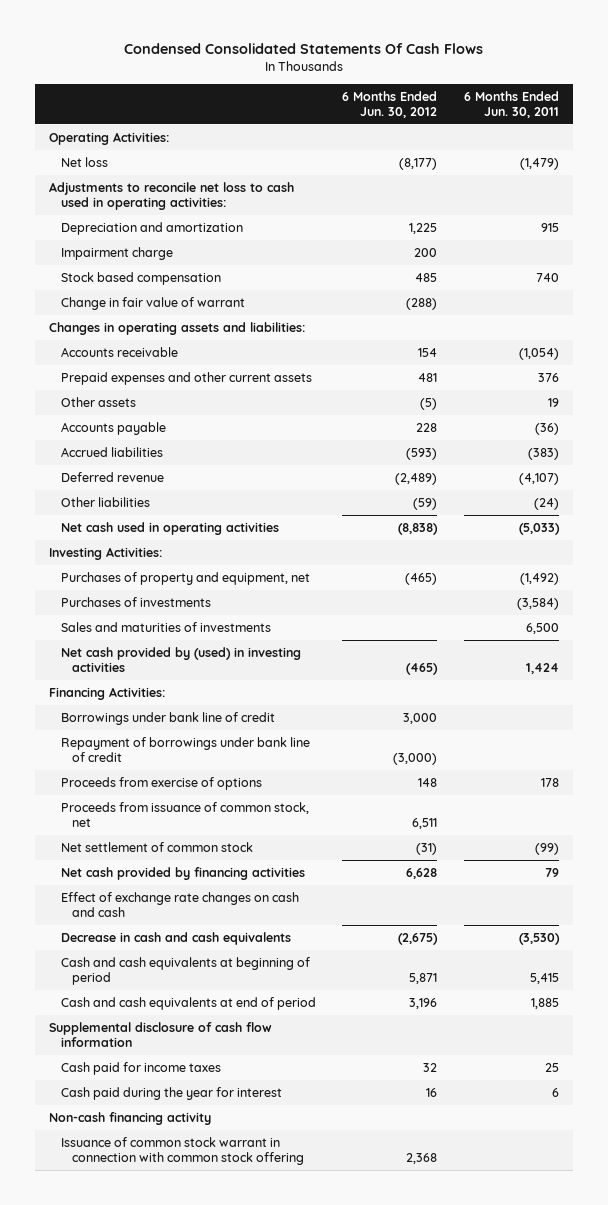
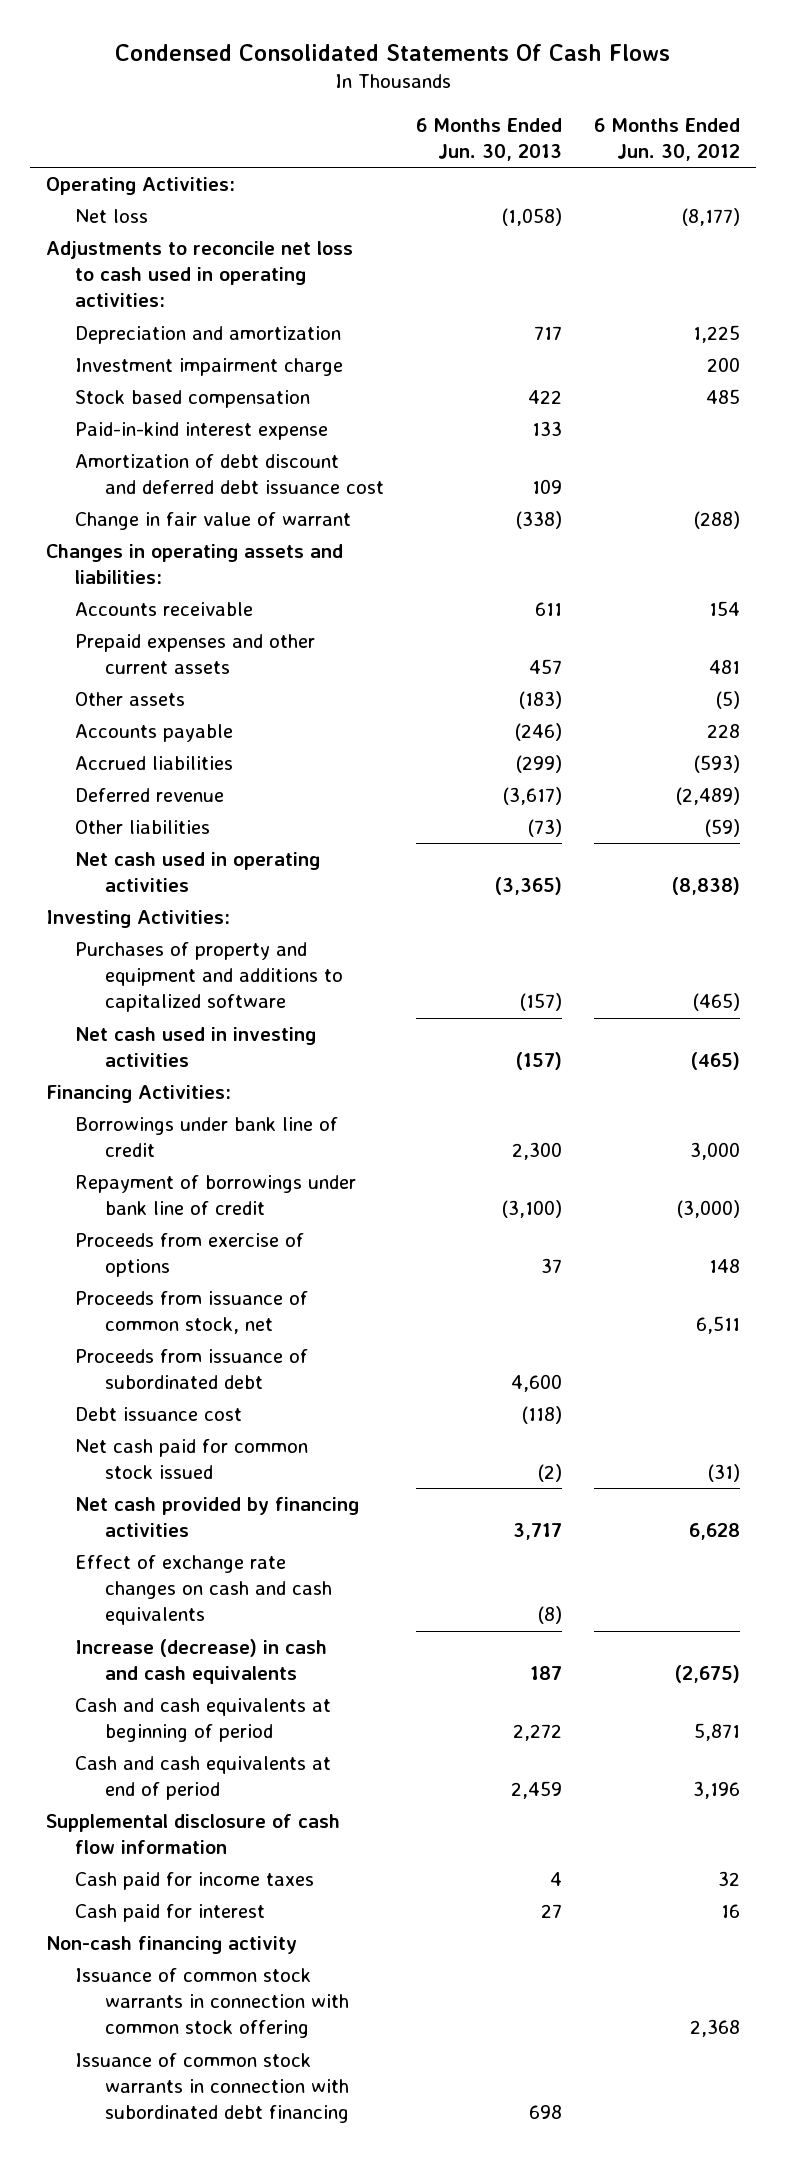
- | 6 Months Ended Jun. 30, 2012 | 6 Months Ended Jun. 30, 2011
+ | 6 Months Ended Jun. 30, 2013 | 6 Months Ended Jun. 30, 2012
- Impairment charge | 200 |
+ Investment impairment charge | | 200
+ Paid-in-kind interest expense | 133 |
+ Amortization of debt discount and deferred debt issuance cost | 109 |
- Purchases of property and equipment, net | (465) | (1,492)
- Purchases of investments | | (3,584)
- Sales and maturities of investments | | 6,500
- Net cash provided by (used) in investing activities | (465) | 1,424
+ Purchases of property and equipment and additions to capitalized software | (157) | (465)
+ Net cash used in investing activities | (157) | (465)
- Net settlement of common stock | (31) | (99)
+ Proceeds from issuance of subordinated debt | 4,600 |
+ Debt issuance cost | (118) |
+ Net cash paid for common stock issued | (2) | (31)
- Effect of exchange rate changes on cash and cash
- Decrease in cash and cash equivalents | (2,675) | (3,530)
+ Effect of exchange rate changes on cash and cash equivalents | (8) |
+ Increase (decrease) in cash and cash equivalents | 187 | (2,675)
- Cash paid during the year for interest | 16 | 6
+ Cash paid for interest | 27 | 16
- Issuance of common stock warrant in connection with common stock offering | 2,368 |
+ Issuance of common stock warrants in connection with common stock offering | | 2,368
+ Issuance of common stock warrants in connection with subordinated debt financing | 698 |

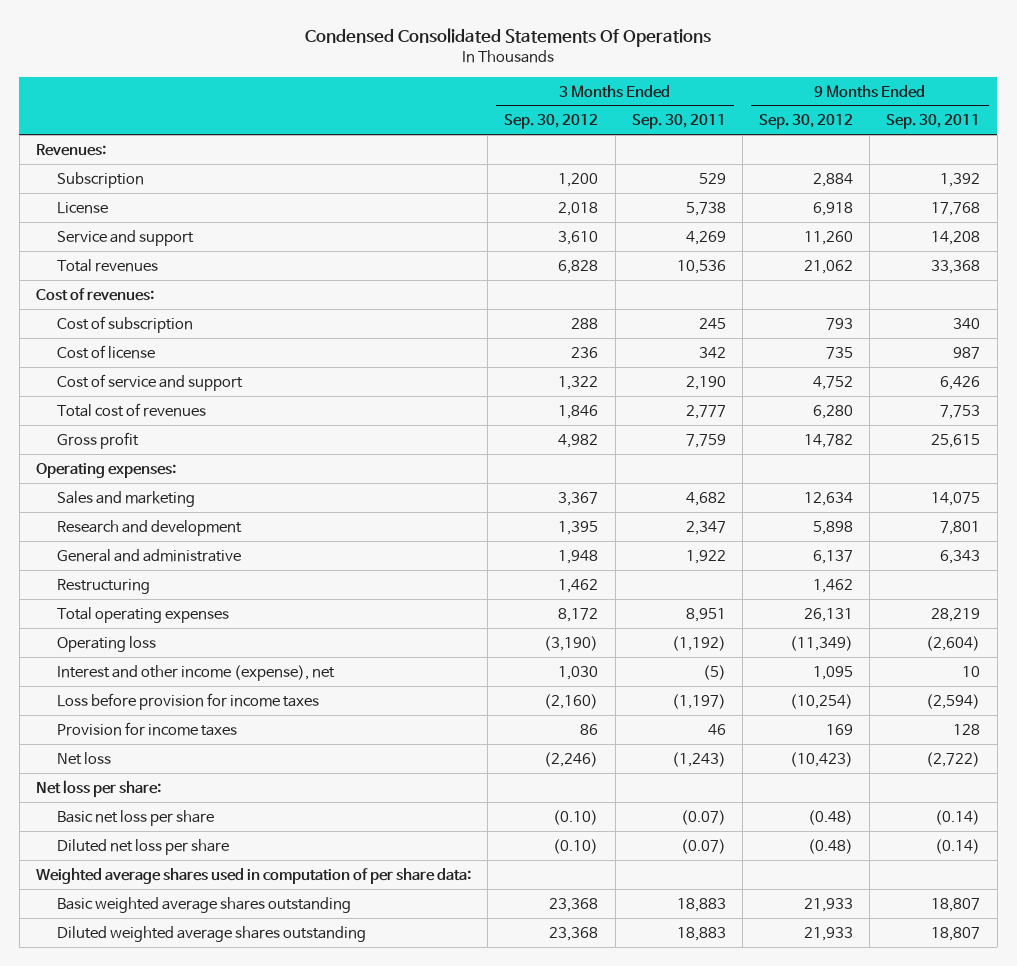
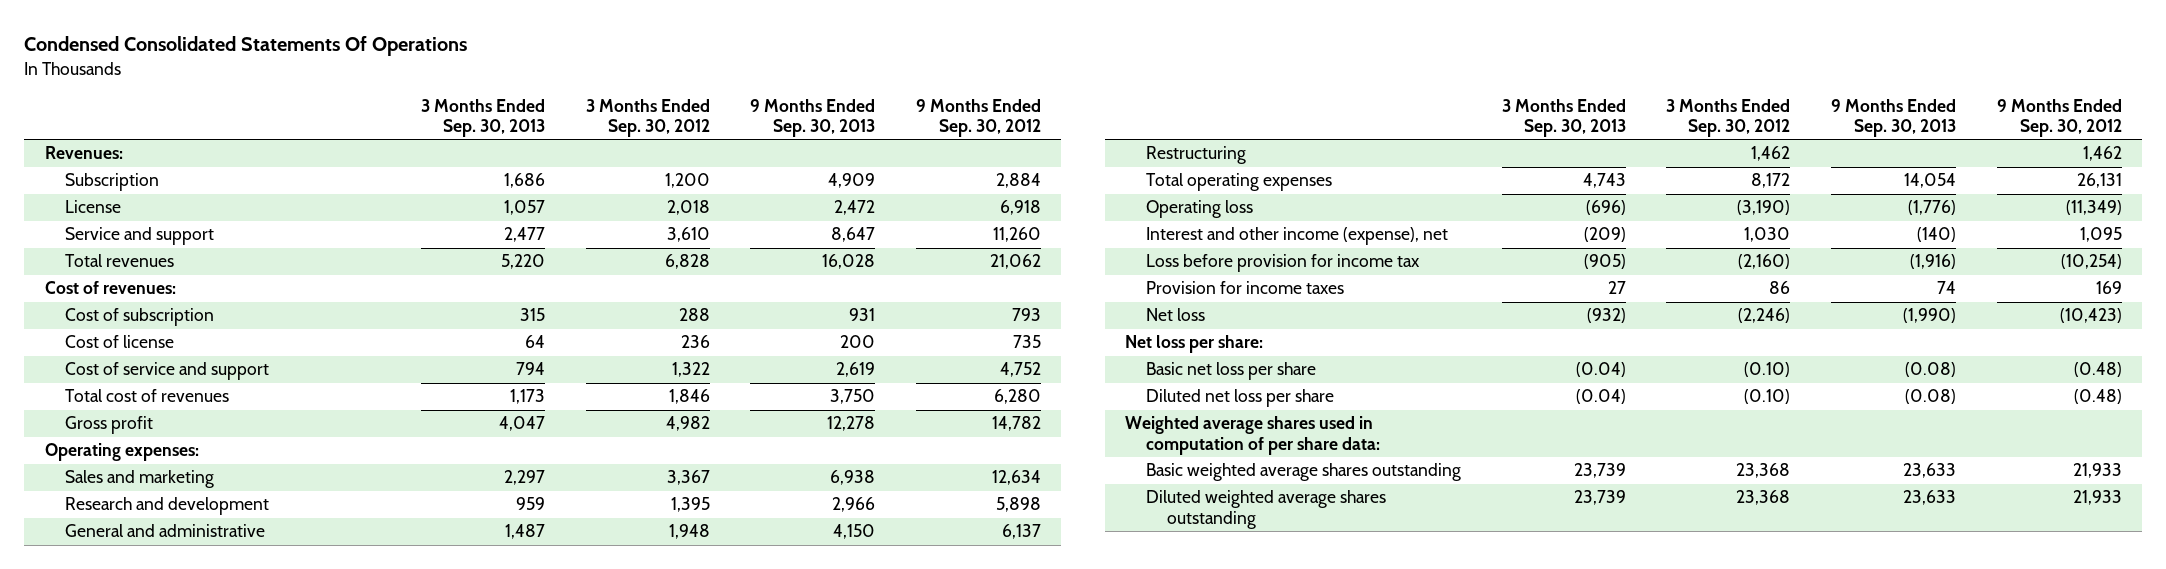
- | 3 Months Ended Sep. 30, 2012 | 3 Months Ended Sep. 30, 2011 | 9 Months Ended Sep. 30, 2012 | 9 Months Ended Sep. 30, 2011
+ | 3 Months Ended Sep. 30, 2013 | 3 Months Ended Sep. 30, 2012 | 9 Months Ended Sep. 30, 2013 | 9 Months Ended Sep. 30, 2012
- Loss before provision for income taxes | (2,160) | (1,197) | (10,254) | (2,594)
+ Loss before provision for income tax | (905) | (2,160) | (1,916) | (10,254)

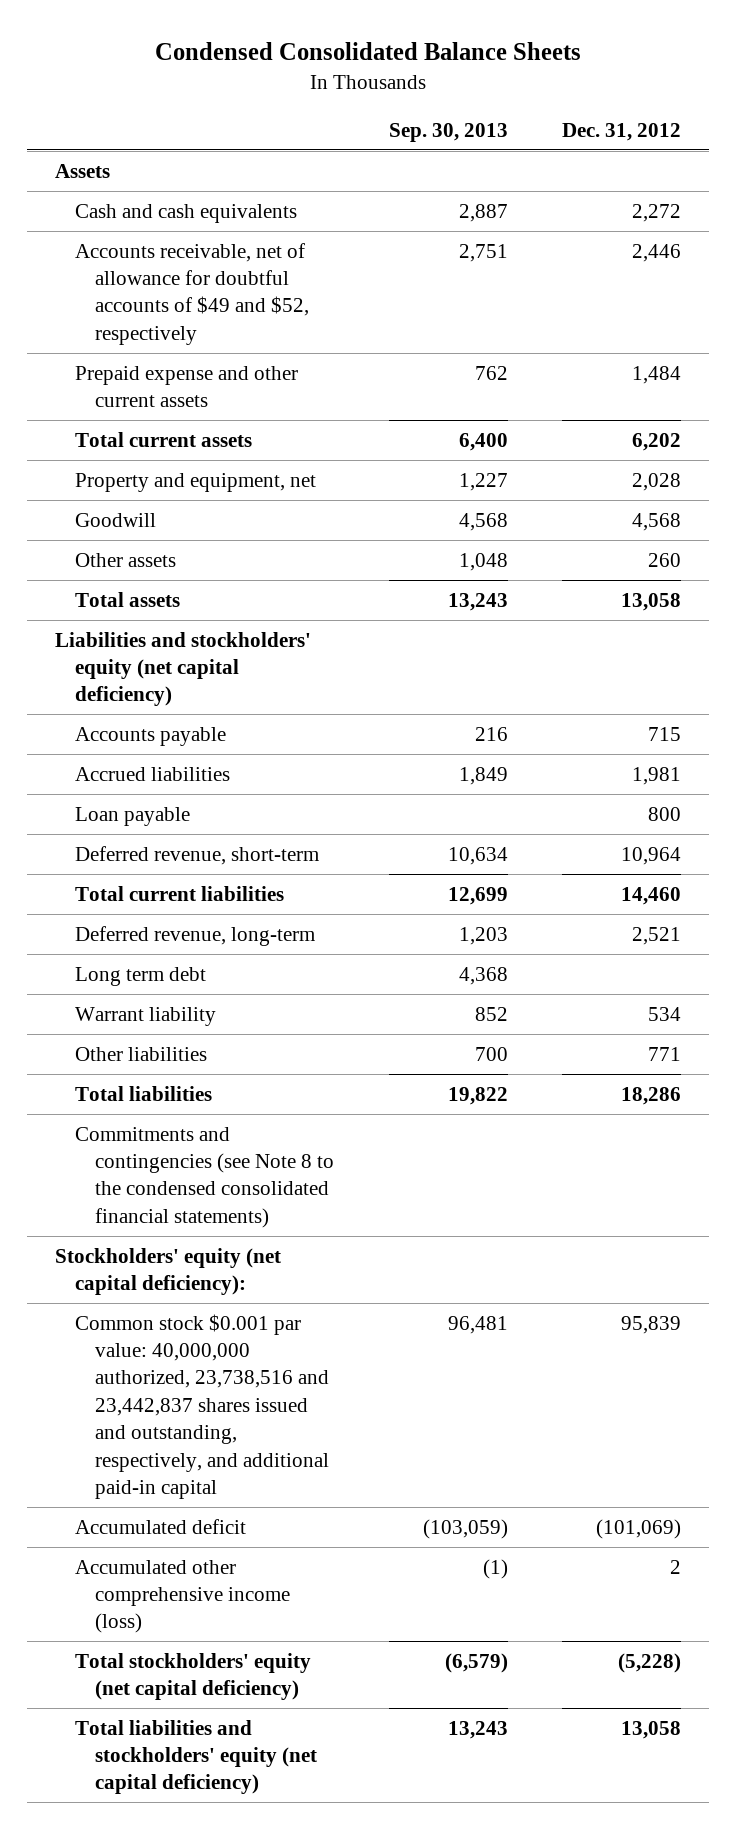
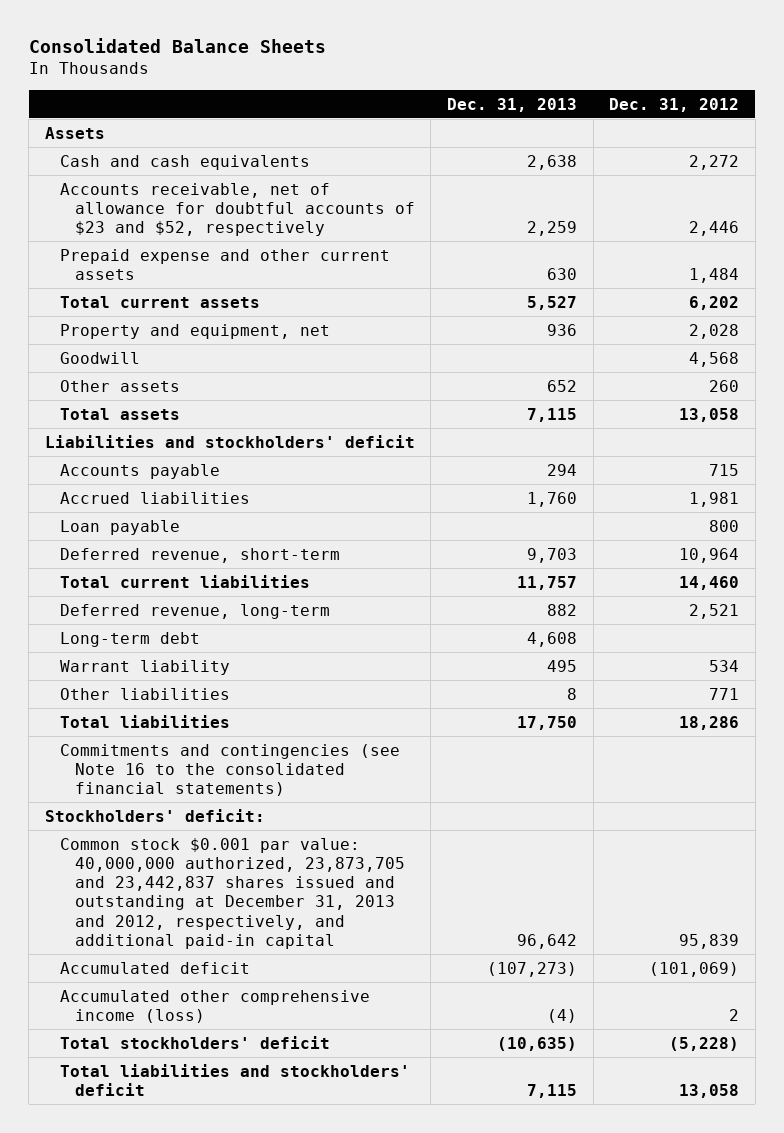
- Condensed Consolidated Balance Sheets
+ Consolidated Balance Sheets
- | Sep. 30, 2013 | Dec. 31, 2012
+ | Dec. 31, 2013 | Dec. 31, 2012
- Accounts receivable, net of allowance for doubtful accounts of $49 and $52, respectively | 2,751 | 2,446
+ Accounts receivable, net of allowance for doubtful accounts of $23 and $52, respectively | 2,259 | 2,446
- Liabilities and stockholders' equity (net capital deficiency)
+ Liabilities and stockholders' deficit
- Long term debt | 4,368 |
+ Long-term debt | 4,608 |
- Commitments and contingencies (see Note 8 to the condensed consolidated financial statements)
- Stockholders' equity (net capital deficiency):
- Common stock $0.001 par value: 40,000,000 authorized, 23,738,516 and 23,442,837 shares issued and outstanding, respectively, and additional paid-in capital | 96,481 | 95,839
+ Commitments and contingencies (see Note 16 to the consolidated financial statements)
+ Stockholders' deficit:
+ Common stock $0.001 par value: 40,000,000 authorized, 23,873,705 and 23,442,837 shares issued and outstanding at December 31, 2013 and 2012, respectively, and additional paid-in capital | 96,642 | 95,839
- Total stockholders' equity (net capital deficiency) | (6,579) | (5,228)
- Total liabilities and stockholders' equity (net capital deficiency) | 13,243 | 13,058
+ Total stockholders' deficit | (10,635) | (5,228)
+ Total liabilities and stockholders' deficit | 7,115 | 13,058

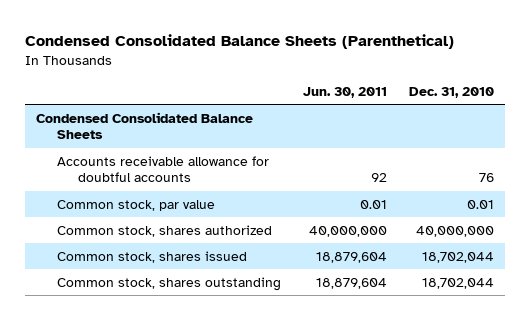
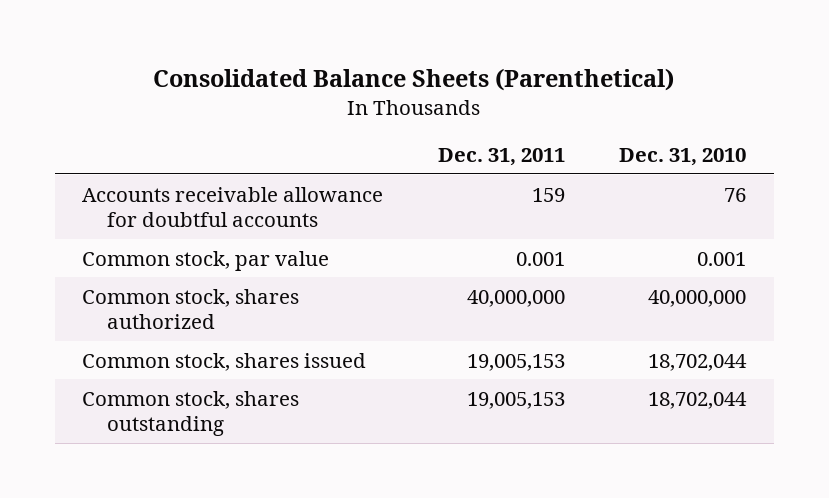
- Condensed Consolidated Balance Sheets (Parenthetical)
+ Consolidated Balance Sheets (Parenthetical)
- | Jun. 30, 2011 | Dec. 31, 2010
+ | Dec. 31, 2011 | Dec. 31, 2010
- Condensed Consolidated Balance Sheets
- Common stock, par value | 0.01 | 0.01
+ Common stock, par value | 0.001 | 0.001

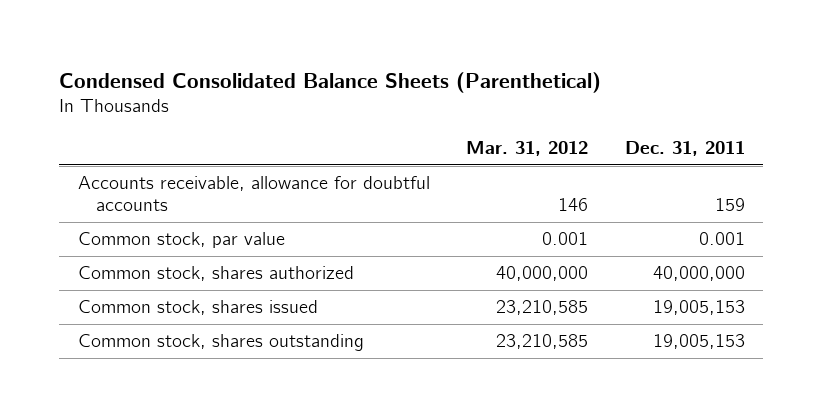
- Consolidated Balance Sheets (Parenthetical)
+ Condensed Consolidated Balance Sheets (Parenthetical)
- | Dec. 31, 2011 | Dec. 31, 2010
+ | Mar. 31, 2012 | Dec. 31, 2011
- Accounts receivable allowance for doubtful accounts | 159 | 76
+ Accounts receivable, allowance for doubtful accounts | 146 | 159

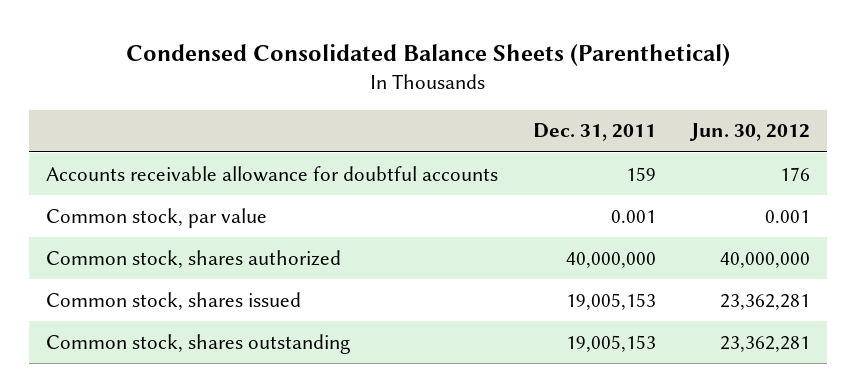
- | Mar. 31, 2012 | Dec. 31, 2011
+ | Dec. 31, 2011 | Jun. 30, 2012
- Accounts receivable, allowance for doubtful accounts | 146 | 159
+ Accounts receivable allowance for doubtful accounts | 159 | 176

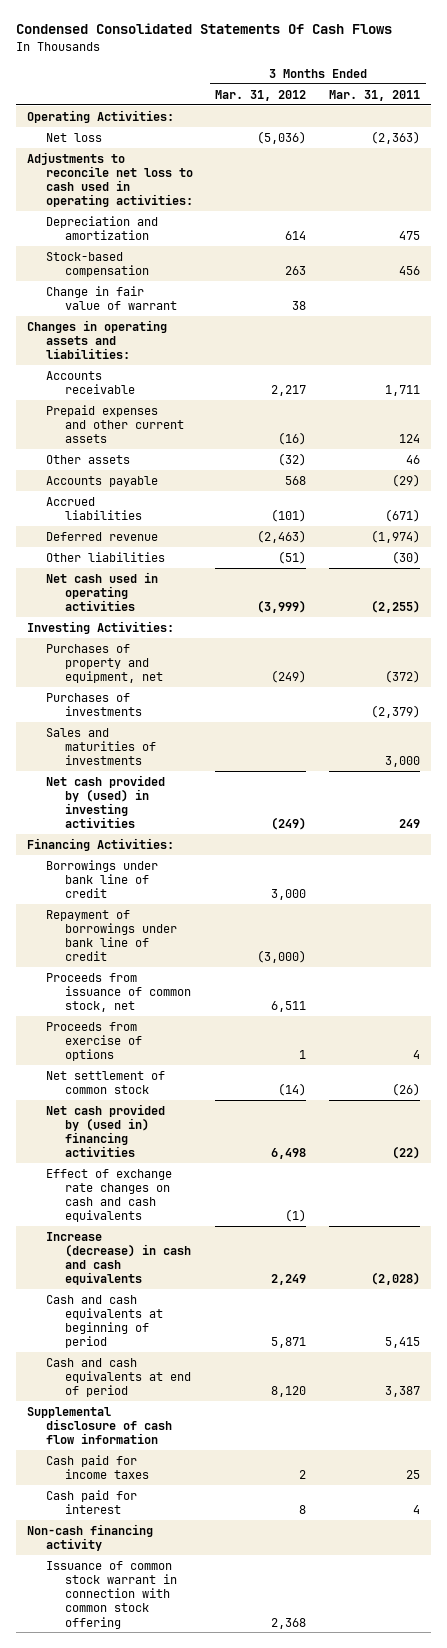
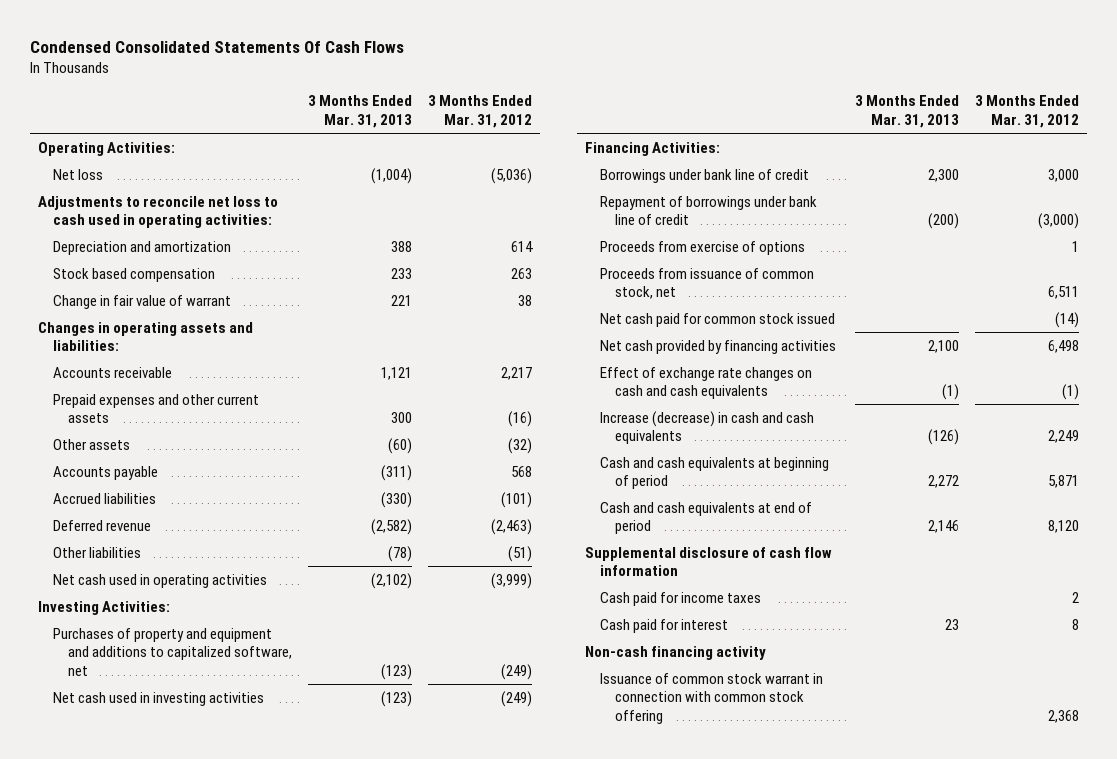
- | 3 Months Ended Mar. 31, 2012 | 3 Months Ended Mar. 31, 2011
+ | 3 Months Ended Mar. 31, 2013 | 3 Months Ended Mar. 31, 2012
- Stock-based compensation | 263 | 456
+ Stock based compensation | 233 | 263
- Purchases of property and equipment, net | (249) | (372)
- Purchases of investments | | (2,379)
- Sales and maturities of investments | | 3,000
- Net cash provided by (used) in investing activities | (249) | 249
+ Purchases of property and equipment and additions to capitalized software, net | (123) | (249)
+ Net cash used in investing activities | (123) | (249)
- Net settlement of common stock | (14) | (26)
- Net cash provided by (used in) financing activities | 6,498 | (22)
moved down: Proceeds from issuance of common stock, net | | 6,511
+ Net cash paid for common stock issued | | (14)
+ Net cash provided by financing activities | 2,100 | 6,498

